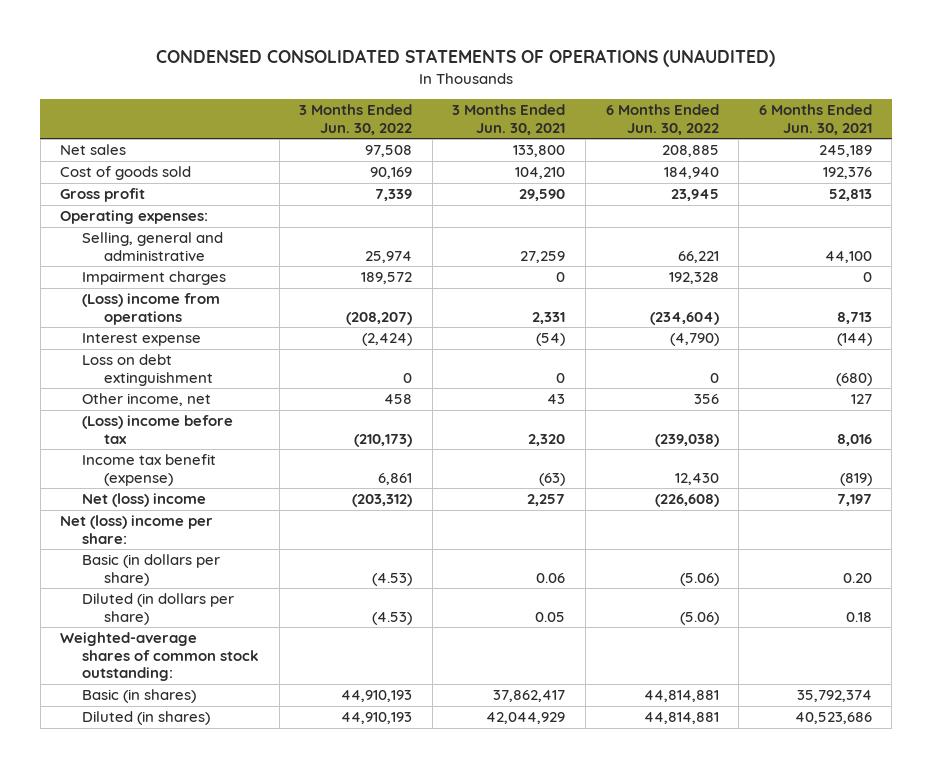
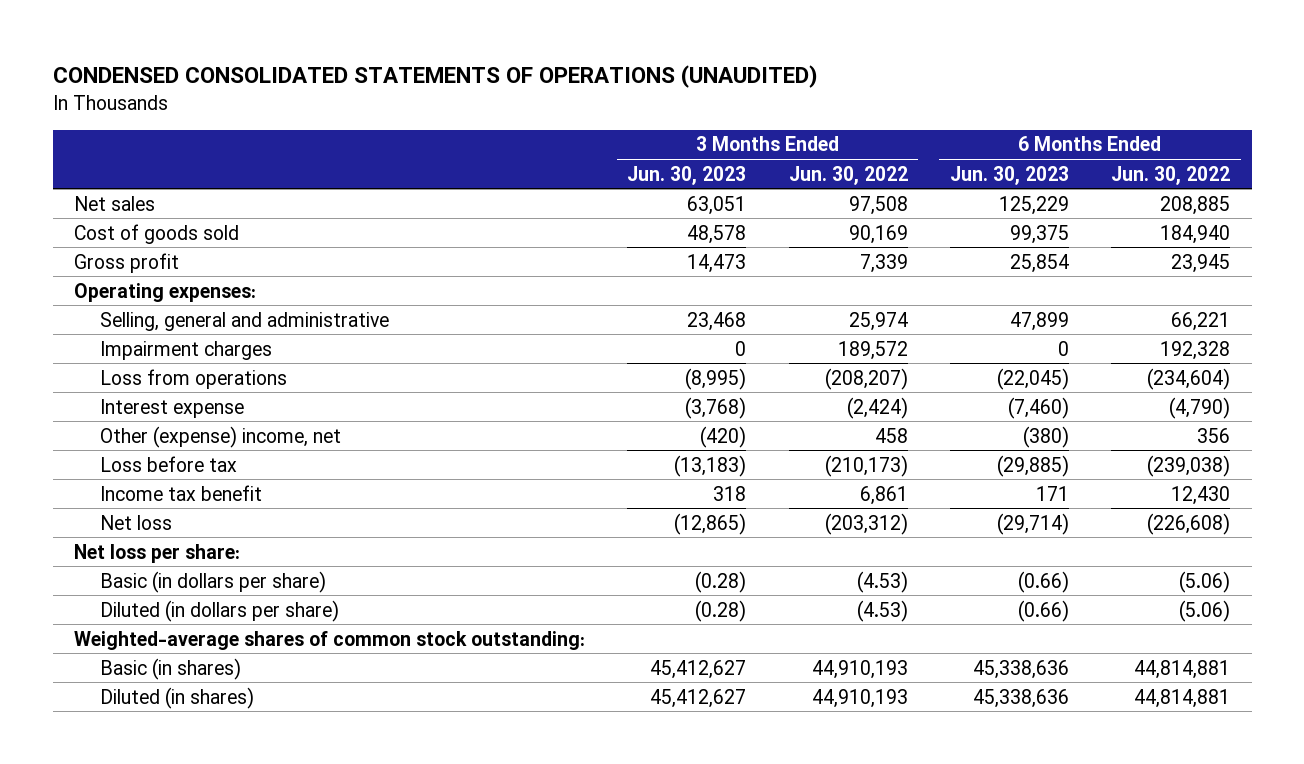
- | 3 Months Ended Jun. 30, 2022 | 3 Months Ended Jun. 30, 2021 | 6 Months Ended Jun. 30, 2022 | 6 Months Ended Jun. 30, 2021
+ | 3 Months Ended Jun. 30, 2023 | 3 Months Ended Jun. 30, 2022 | 6 Months Ended Jun. 30, 2023 | 6 Months Ended Jun. 30, 2022
- (Loss) income from operations | (208,207) | 2,331 | (234,604) | 8,713
+ Loss from operations | (8,995) | (208,207) | (22,045) | (234,604)
- Loss on debt extinguishment | 0 | 0 | 0 | (680)
- Other income, net | 458 | 43 | 356 | 127
- (Loss) income before tax | (210,173) | 2,320 | (239,038) | 8,016
- Income tax benefit (expense) | 6,861 | (63) | 12,430 | (819)
- Net (loss) income | (203,312) | 2,257 | (226,608) | 7,197
- Net (loss) income per share:
+ Other (expense) income, net | (420) | 458 | (380) | 356
+ Loss before tax | (13,183) | (210,173) | (29,885) | (239,038)
+ Income tax benefit | 318 | 6,861 | 171 | 12,430
+ Net loss | (12,865) | (203,312) | (29,714) | (226,608)
+ Net loss per share:

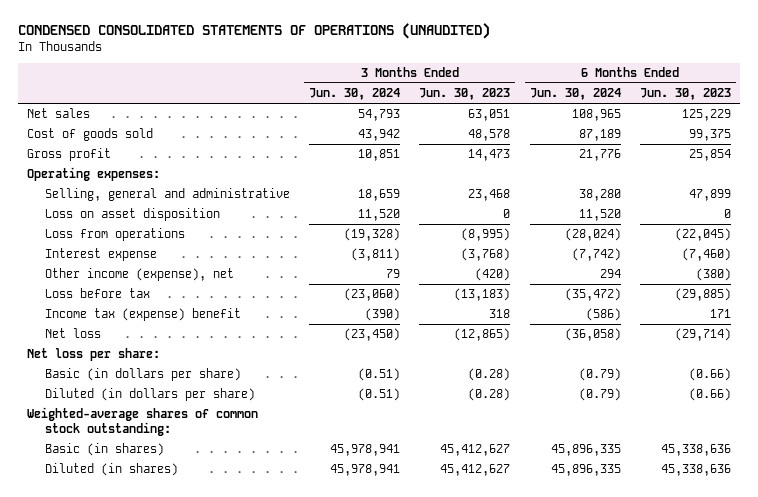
- | 3 Months Ended Jun. 30, 2023 | 3 Months Ended Jun. 30, 2022 | 6 Months Ended Jun. 30, 2023 | 6 Months Ended Jun. 30, 2022
+ | 3 Months Ended Jun. 30, 2024 | 3 Months Ended Jun. 30, 2023 | 6 Months Ended Jun. 30, 2024 | 6 Months Ended Jun. 30, 2023
- Impairment charges | 0 | 189,572 | 0 | 192,328
+ Loss on asset disposition | 11,520 | 0 | 11,520 | 0
- Other (expense) income, net | (420) | 458 | (380) | 356
+ Other income (expense), net | 79 | (420) | 294 | (380)
- Income tax benefit | 318 | 6,861 | 171 | 12,430
+ Income tax (expense) benefit | (390) | 318 | (586) | 171

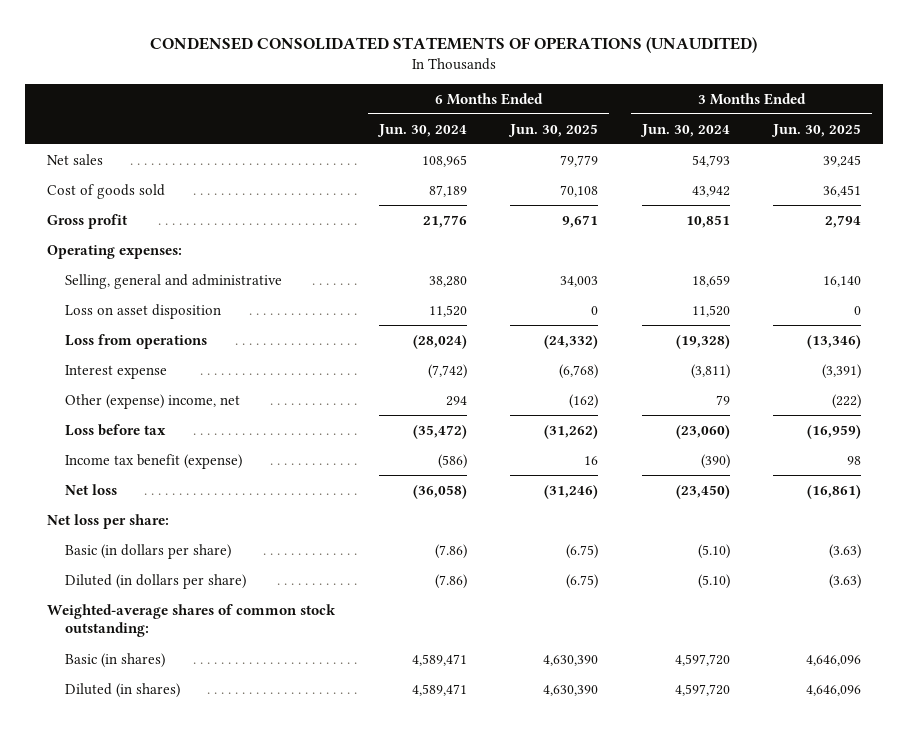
- | 3 Months Ended Jun. 30, 2024 | 3 Months Ended Jun. 30, 2023 | 6 Months Ended Jun. 30, 2024 | 6 Months Ended Jun. 30, 2023
+ | 6 Months Ended Jun. 30, 2024 | 6 Months Ended Jun. 30, 2025 | 3 Months Ended Jun. 30, 2024 | 3 Months Ended Jun. 30, 2025
- Other income (expense), net | 79 | (420) | 294 | (380)
+ Other (expense) income, net | 294 | (162) | 79 | (222)
- Income tax (expense) benefit | (390) | 318 | (586) | 171
+ Income tax benefit (expense) | (586) | 16 | (390) | 98
- Basic (in dollars per share) | (0.51) | (0.28) | (0.79) | (0.66)
- Diluted (in dollars per share) | (0.51) | (0.28) | (0.79) | (0.66)
+ Basic (in dollars per share) | (7.86) | (6.75) | (5.10) | (3.63)
+ Diluted (in dollars per share) | (7.86) | (6.75) | (5.10) | (3.63)
- Basic (in shares) | 45,978,941 | 45,412,627 | 45,896,335 | 45,338,636
- Diluted (in shares) | 45,978,941 | 45,412,627 | 45,896,335 | 45,338,636
+ Basic (in shares) | 4,589,471 | 4,630,390 | 4,597,720 | 4,646,096
+ Diluted (in shares) | 4,589,471 | 4,630,390 | 4,597,720 | 4,646,096

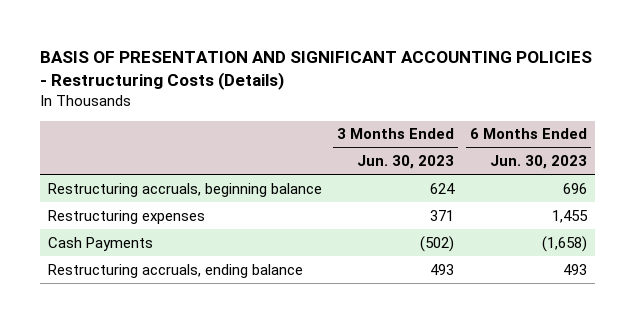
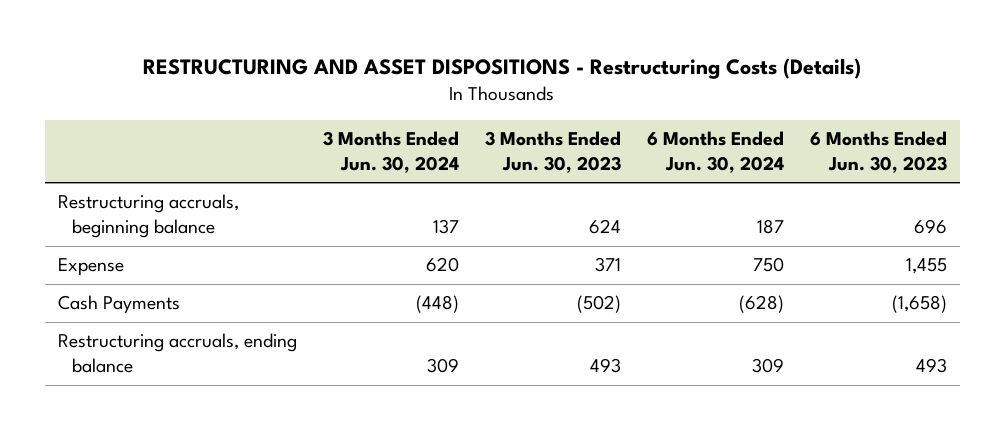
- BASIS OF PRESENTATION AND SIGNIFICANT ACCOUNTING POLICIES - Restructuring Costs (Details)
+ RESTRUCTURING AND ASSET DISPOSITIONS - Restructuring Costs (Details)
- | 3 Months Ended Jun. 30, 2023 | 6 Months Ended Jun. 30, 2023
+ | 3 Months Ended Jun. 30, 2024 | 3 Months Ended Jun. 30, 2023 | 6 Months Ended Jun. 30, 2024 | 6 Months Ended Jun. 30, 2023
- Restructuring expenses | 371 | 1,455
+ Expense | 620 | 371 | 750 | 1,455

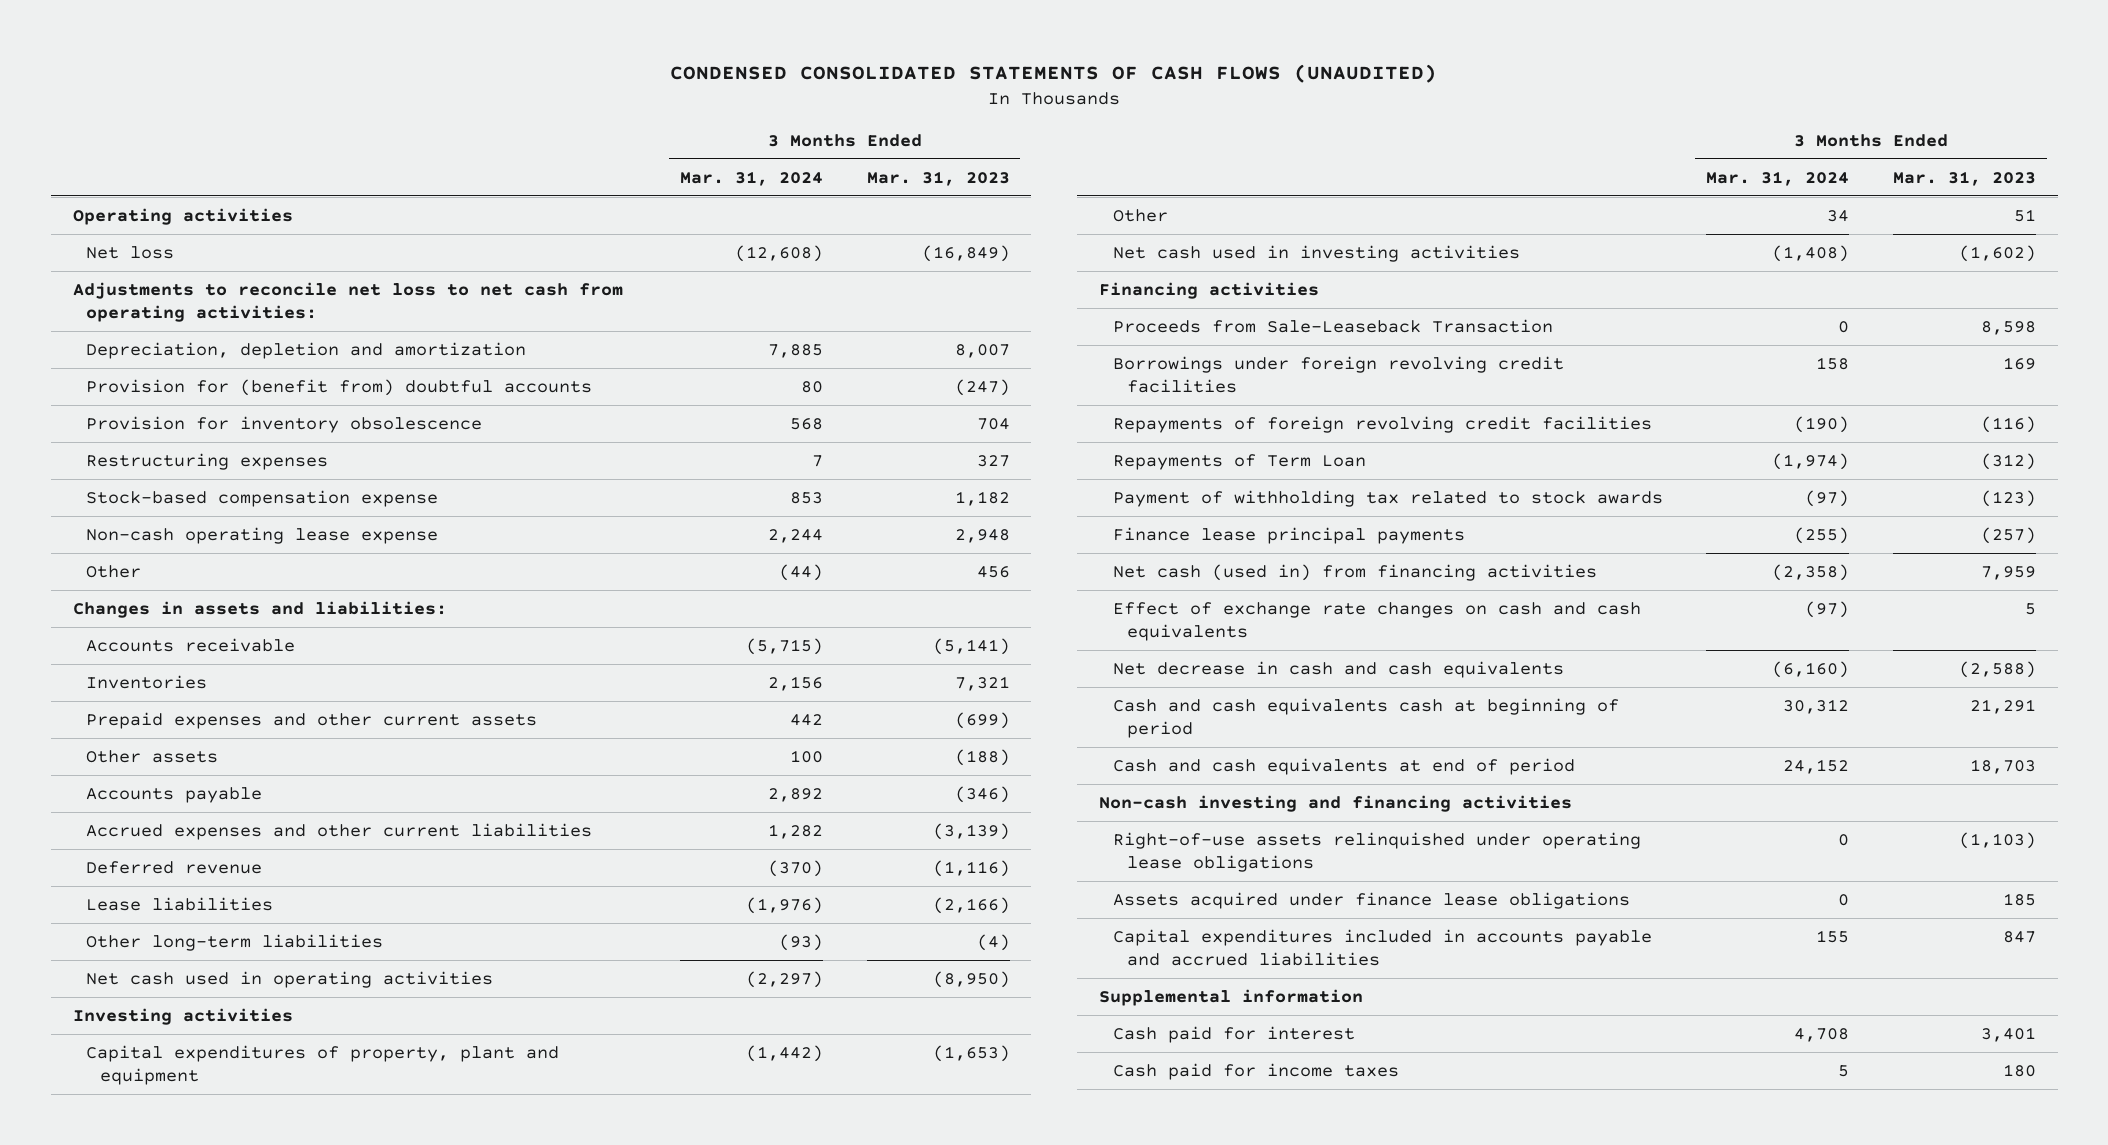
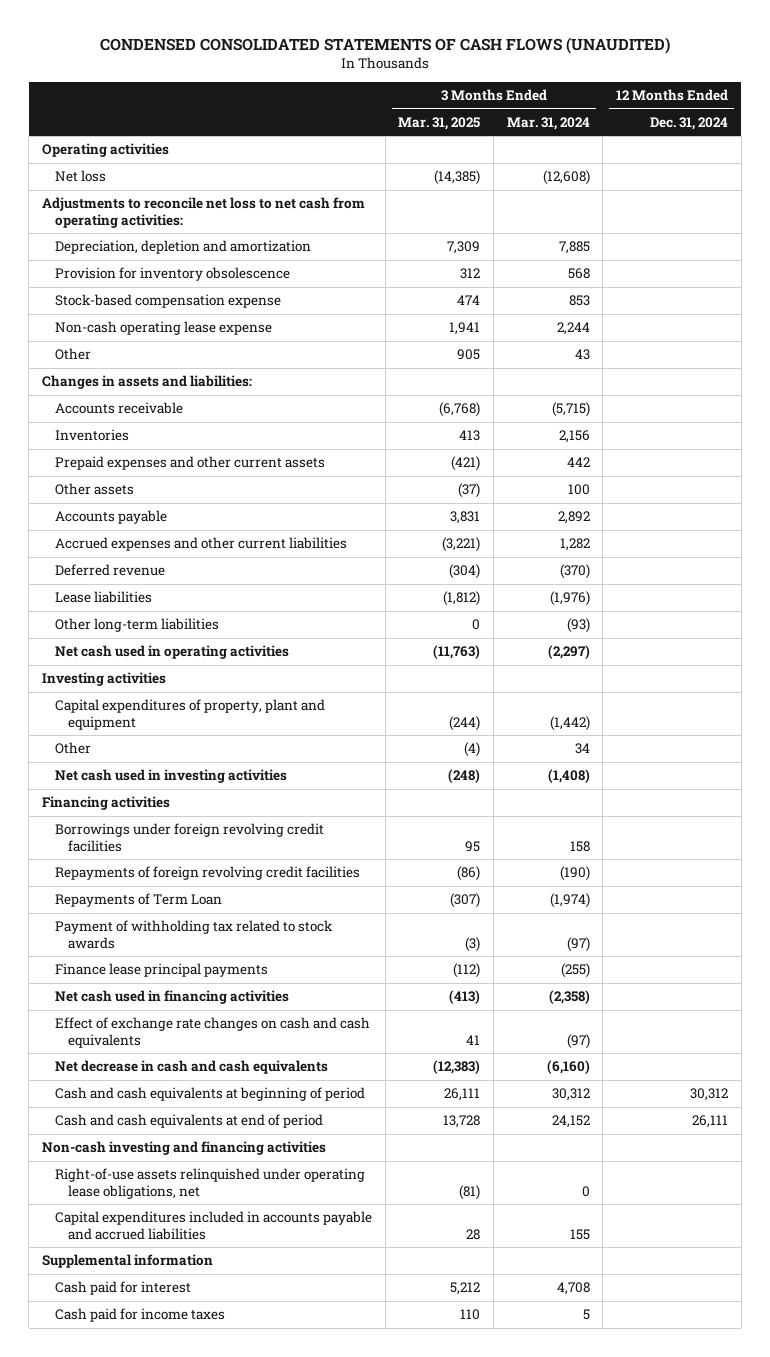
- | 3 Months Ended Mar. 31, 2024 | 3 Months Ended Mar. 31, 2023
+ | 3 Months Ended Mar. 31, 2025 | 3 Months Ended Mar. 31, 2024 | 12 Months Ended Dec. 31, 2024
- Provision for (benefit from) doubtful accounts | 80 | (247)
- Restructuring expenses | 7 | 327
- Other | (44) | 456
+ Other | 905 | 43 |
- Proceeds from Sale-Leaseback Transaction | 0 | 8,598
- Net cash (used in) from financing activities | (2,358) | 7,959
+ Net cash used in financing activities | (413) | (2,358) |
- Cash and cash equivalents cash at beginning of period | 30,312 | 21,291
+ Cash and cash equivalents at beginning of period | 26,111 | 30,312 | 30,312
- Right-of-use assets relinquished under operating lease obligations | 0 | (1,103)
- Assets acquired under finance lease obligations | 0 | 185
+ Right-of-use assets relinquished under operating lease obligations, net | (81) | 0 |

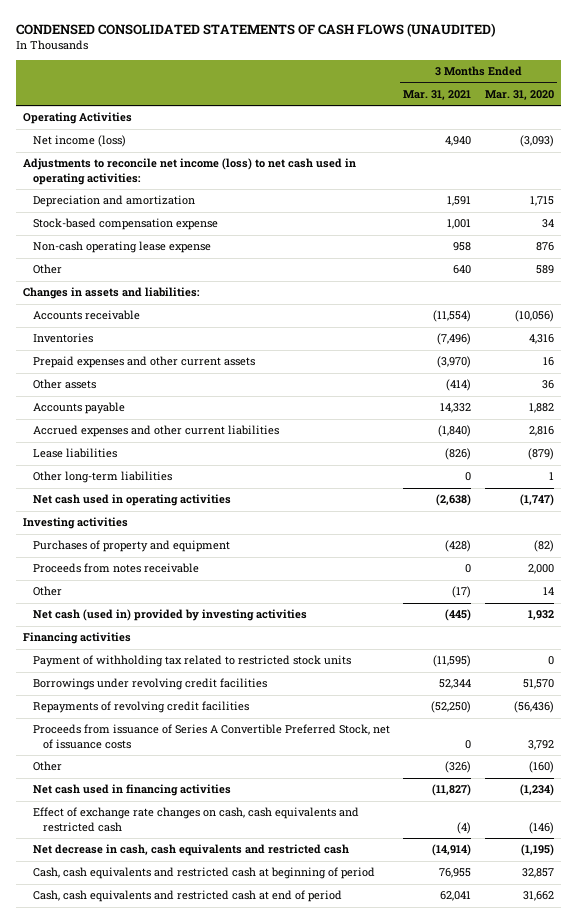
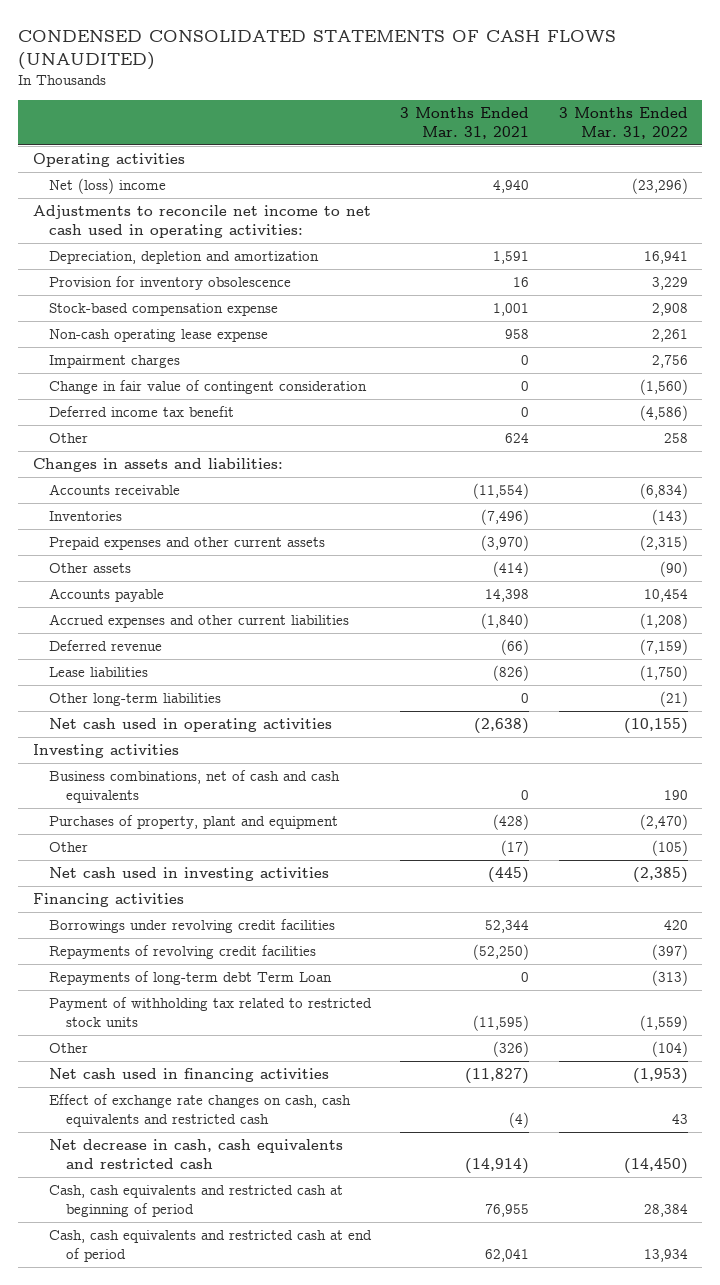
- | 3 Months Ended Mar. 31, 2021 | 3 Months Ended Mar. 31, 2020
+ | 3 Months Ended Mar. 31, 2021 | 3 Months Ended Mar. 31, 2022
- Operating Activities
- Net income (loss) | 4,940 | (3,093)
- Adjustments to reconcile net income (loss) to net cash used in operating activities:
- Depreciation and amortization | 1,591 | 1,715
+ Operating activities
+ Net (loss) income | 4,940 | (23,296)
+ Adjustments to reconcile net income to net cash used in operating activities:
+ Depreciation, depletion and amortization | 1,591 | 16,941
+ Provision for inventory obsolescence | 16 | 3,229
- Other | 640 | 589
+ Impairment charges | 0 | 2,756
+ Change in fair value of contingent consideration | 0 | (1,560)
+ Deferred income tax benefit | 0 | (4,586)
+ Other | 624 | 258
- Accounts payable | 14,332 | 1,882
+ Accounts payable | 14,398 | 10,454
+ Deferred revenue | (66) | (7,159)
- Purchases of property and equipment | (428) | (82)
- Proceeds from notes receivable | 0 | 2,000
+ Business combinations, net of cash and cash equivalents | 0 | 190
+ Purchases of property, plant and equipment | (428) | (2,470)
- Net cash (used in) provided by investing activities | (445) | 1,932
+ Net cash used in investing activities | (445) | (2,385)
- Proceeds from issuance of Series A Convertible Preferred Stock, net of issuance costs | 0 | 3,792
+ Repayments of long-term debt Term Loan | 0 | (313)
moved down: Payment of withholding tax related to restricted stock units | (11,595) | (1,559)

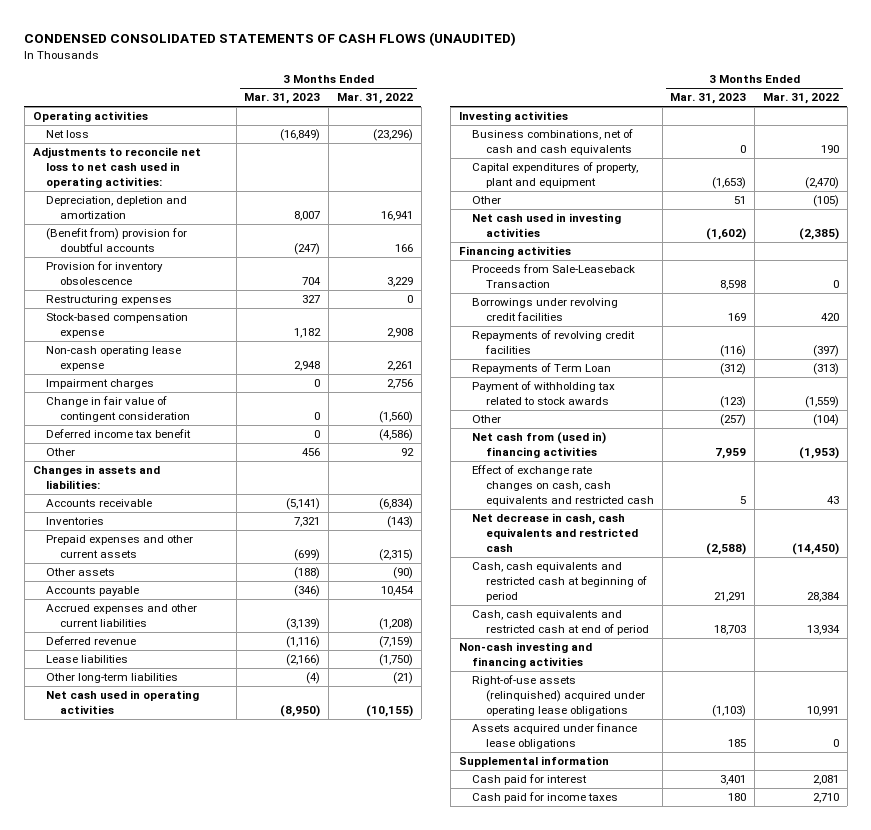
- | 3 Months Ended Mar. 31, 2021 | 3 Months Ended Mar. 31, 2022
+ | 3 Months Ended Mar. 31, 2023 | 3 Months Ended Mar. 31, 2022
- Net (loss) income | 4,940 | (23,296)
- Adjustments to reconcile net income to net cash used in operating activities:
+ Net loss | (16,849) | (23,296)
+ Adjustments to reconcile net loss to net cash used in operating activities:
+ (Benefit from) provision for doubtful accounts | (247) | 166
+ Restructuring expenses | 327 | 0
- Other | 624 | 258
+ Other | 456 | 92
- Purchases of property, plant and equipment | (428) | (2,470)
+ Capital expenditures of property, plant and equipment | (1,653) | (2,470)
+ Proceeds from Sale-Leaseback Transaction | 8,598 | 0
- Repayments of long-term debt Term Loan | 0 | (313)
- Payment of withholding tax related to restricted stock units | (11,595) | (1,559)
+ Repayments of Term Loan | (312) | (313)
+ Payment of withholding tax related to stock awards | (123) | (1,559)
- Net cash used in financing activities | (11,827) | (1,953)
+ Net cash from (used in) financing activities | 7,959 | (1,953)
+ Non-cash investing and financing activities
+ Right-of-use assets (relinquished) acquired under operating lease obligations | (1,103) | 10,991
+ Assets acquired under finance lease obligations | 185 | 0
+ Supplemental information
+ Cash paid for interest | 3,401 | 2,081
+ Cash paid for income taxes | 180 | 2,710

